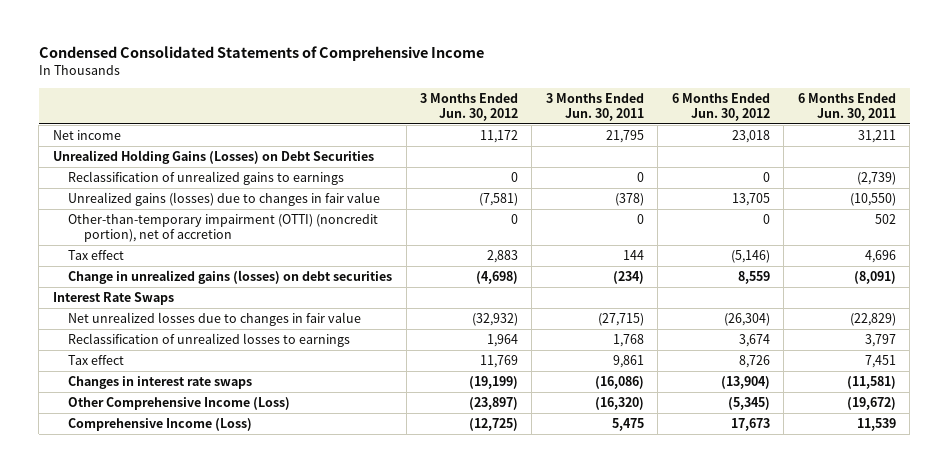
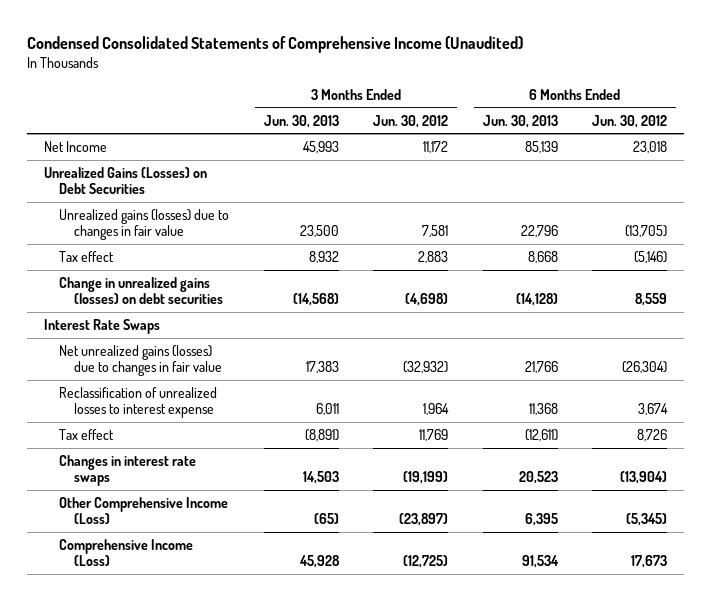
- Condensed Consolidated Statements of Comprehensive Income
+ Condensed Consolidated Statements of Comprehensive Income (Unaudited)
- | 3 Months Ended Jun. 30, 2012 | 3 Months Ended Jun. 30, 2011 | 6 Months Ended Jun. 30, 2012 | 6 Months Ended Jun. 30, 2011
+ | 3 Months Ended Jun. 30, 2013 | 3 Months Ended Jun. 30, 2012 | 6 Months Ended Jun. 30, 2013 | 6 Months Ended Jun. 30, 2012
- Net income | 11,172 | 21,795 | 23,018 | 31,211
- Unrealized Holding Gains (Losses) on Debt Securities
- Reclassification of unrealized gains to earnings | 0 | 0 | 0 | (2,739)
- Unrealized gains (losses) due to changes in fair value | (7,581) | (378) | 13,705 | (10,550)
- Other-than-temporary impairment (OTTI) (noncredit portion), net of accretion | 0 | 0 | 0 | 502
+ Net Income | 45,993 | 11,172 | 85,139 | 23,018
+ Unrealized Gains (Losses) on Debt Securities
+ Unrealized gains (losses) due to changes in fair value | 23,500 | 7,581 | 22,796 | (13,705)
- Net unrealized losses due to changes in fair value | (32,932) | (27,715) | (26,304) | (22,829)
- Reclassification of unrealized losses to earnings | 1,964 | 1,768 | 3,674 | 3,797
+ Net unrealized gains (losses) due to changes in fair value | 17,383 | (32,932) | 21,766 | (26,304)
+ Reclassification of unrealized losses to interest expense | 6,011 | 1,964 | 11,368 | 3,674

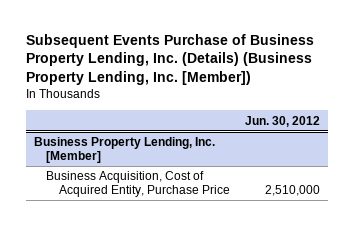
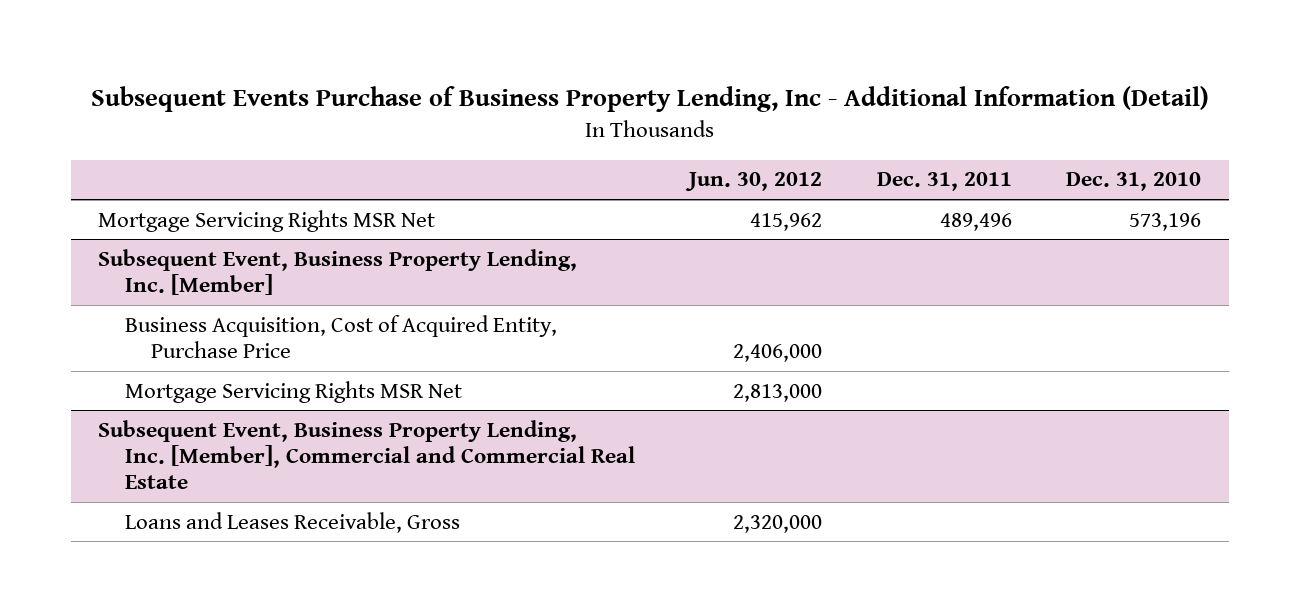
- Subsequent Events Purchase of Business Property Lending, Inc. (Details) (Business Property Lending, Inc. [Member])
+ Subsequent Events Purchase of Business Property Lending, Inc - Additional Information (Detail)
- | Jun. 30, 2012
+ | Jun. 30, 2012 | Dec. 31, 2011 | Dec. 31, 2010
- Business Property Lending, Inc. [Member]
- Business Acquisition, Cost of Acquired Entity, Purchase Price | 2,510,000
+ Mortgage Servicing Rights MSR Net | 415,962 | 489,496 | 573,196
+ Subsequent Event, Business Property Lending, Inc. [Member]
+ Business Acquisition, Cost of Acquired Entity, Purchase Price | 2,406,000 | |
+ Mortgage Servicing Rights MSR Net | 2,813,000 | |
+ Subsequent Event, Business Property Lending, Inc. [Member], Commercial and Commercial Real Estate
+ Loans and Leases Receivable, Gross | 2,320,000 | |

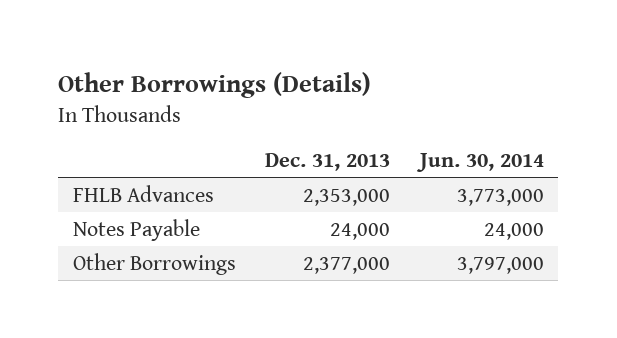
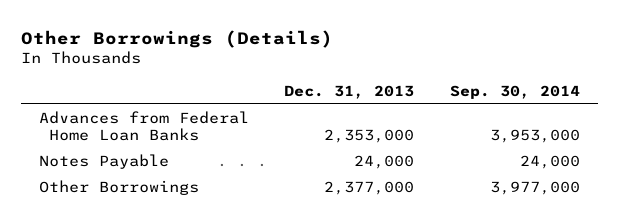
- | Dec. 31, 2013 | Jun. 30, 2014
+ | Dec. 31, 2013 | Sep. 30, 2014
- FHLB Advances | 2,353,000 | 3,773,000
+ Advances from Federal Home Loan Banks | 2,353,000 | 3,953,000

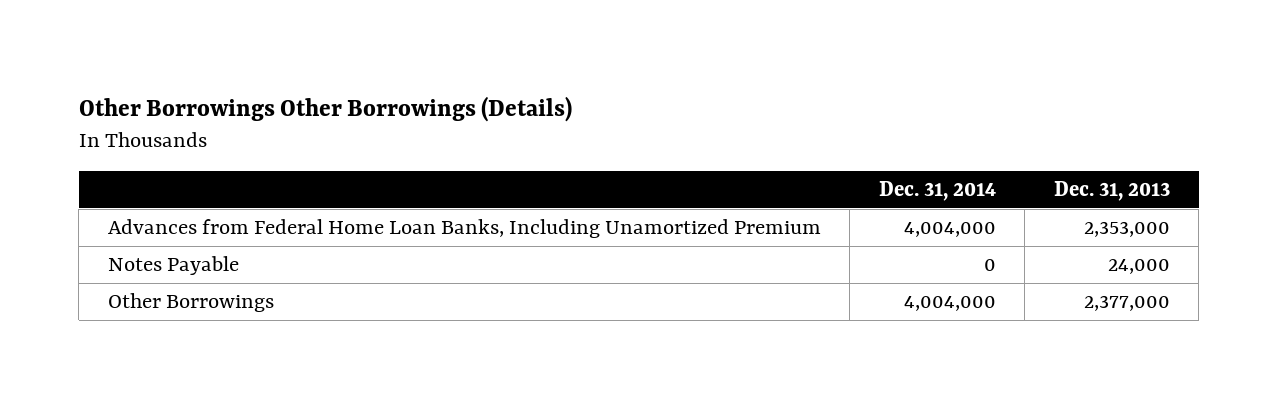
- Other Borrowings (Details)
+ Other Borrowings Other Borrowings (Details)
- | Dec. 31, 2013 | Sep. 30, 2014
+ | Dec. 31, 2014 | Dec. 31, 2013
- Advances from Federal Home Loan Banks | 2,353,000 | 3,953,000
+ Advances from Federal Home Loan Banks, Including Unamortized Premium | 4,004,000 | 2,353,000

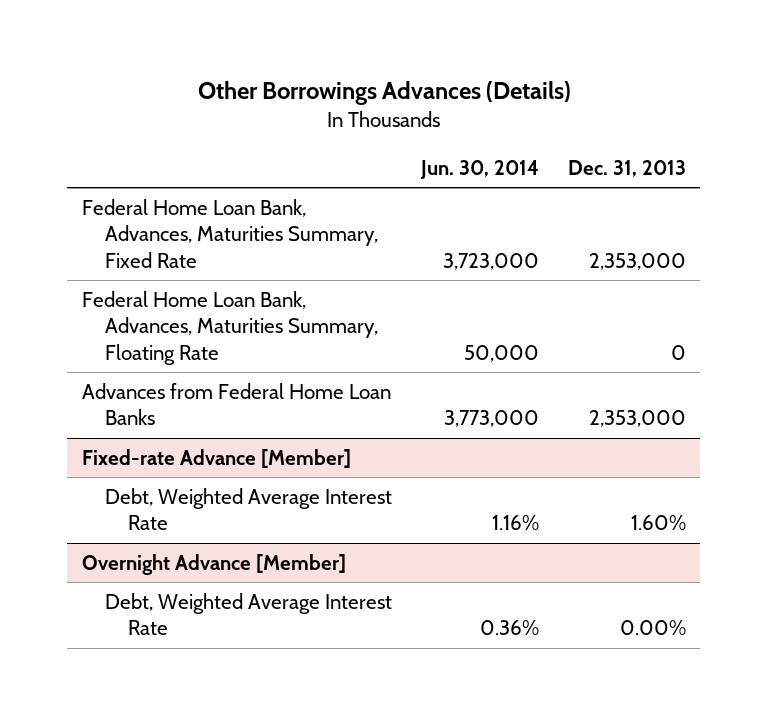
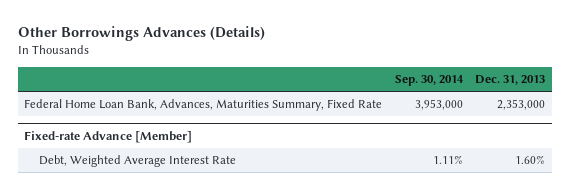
- | Jun. 30, 2014 | Dec. 31, 2013
+ | Sep. 30, 2014 | Dec. 31, 2013
- Federal Home Loan Bank, Advances, Maturities Summary, Floating Rate | 50,000 | 0
- Advances from Federal Home Loan Banks | 3,773,000 | 2,353,000
- Overnight Advance [Member]
- Debt, Weighted Average Interest Rate | 0.36% | 0.00%

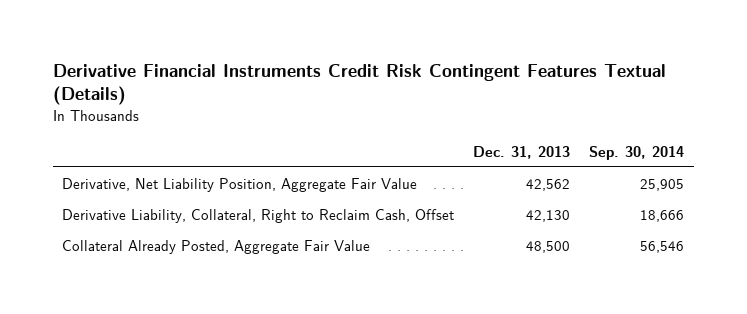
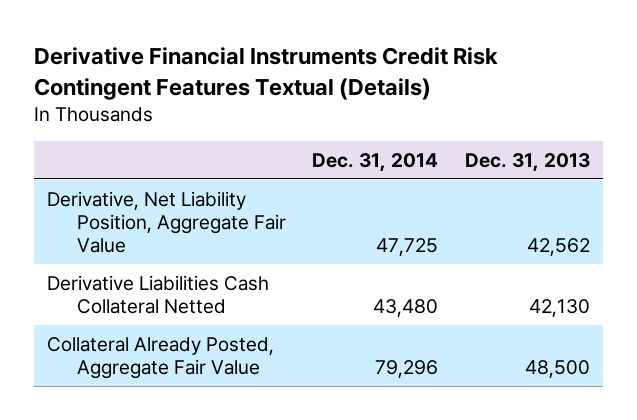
- | Dec. 31, 2013 | Sep. 30, 2014
+ | Dec. 31, 2014 | Dec. 31, 2013
- Derivative Liability, Collateral, Right to Reclaim Cash, Offset | 42,130 | 18,666
+ Derivative Liabilities Cash Collateral Netted | 43,480 | 42,130

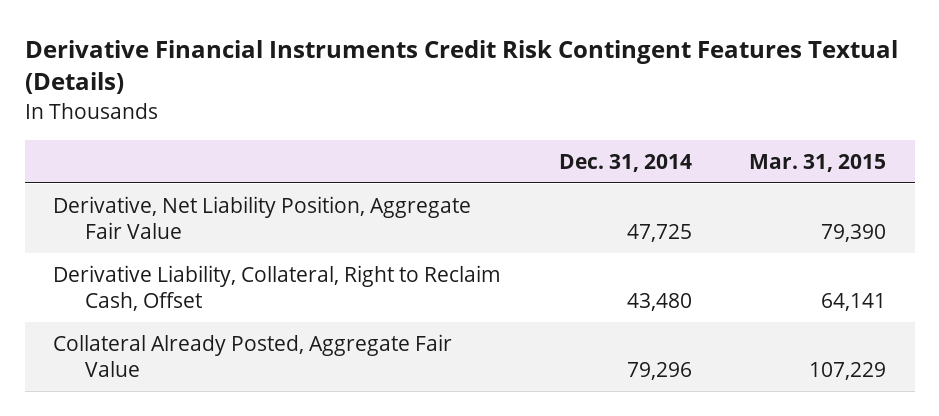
- | Dec. 31, 2014 | Dec. 31, 2013
+ | Dec. 31, 2014 | Mar. 31, 2015
- Derivative Liabilities Cash Collateral Netted | 43,480 | 42,130
+ Derivative Liability, Collateral, Right to Reclaim Cash, Offset | 43,480 | 64,141

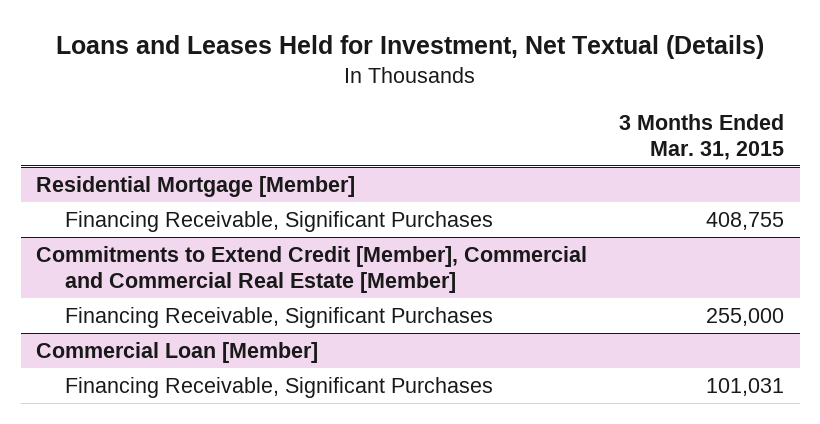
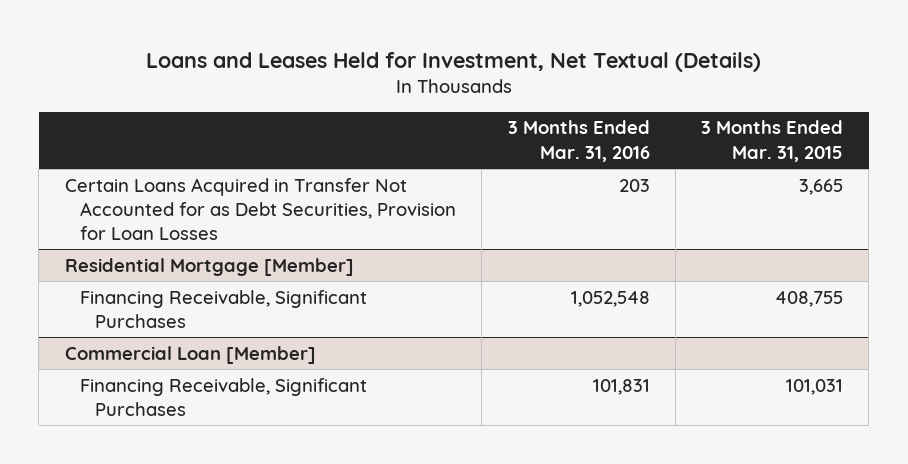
- | 3 Months Ended Mar. 31, 2015
+ | 3 Months Ended Mar. 31, 2016 | 3 Months Ended Mar. 31, 2015
+ Certain Loans Acquired in Transfer Not Accounted for as Debt Securities, Provision for Loan Losses | 203 | 3,665
- Commitments to Extend Credit [Member], Commercial and Commercial Real Estate [Member]
- Financing Receivable, Significant Purchases | 255,000

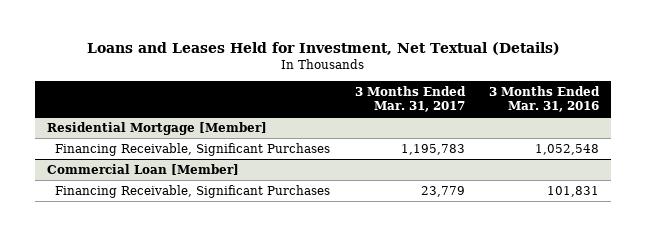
- | 3 Months Ended Mar. 31, 2016 | 3 Months Ended Mar. 31, 2015
+ | 3 Months Ended Mar. 31, 2017 | 3 Months Ended Mar. 31, 2016
- Certain Loans Acquired in Transfer Not Accounted for as Debt Securities, Provision for Loan Losses | 203 | 3,665

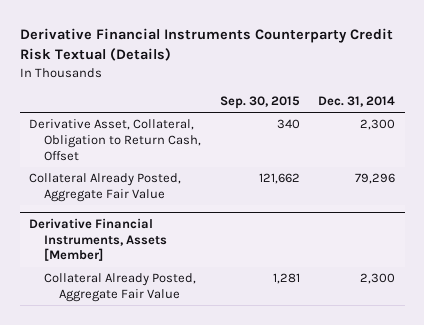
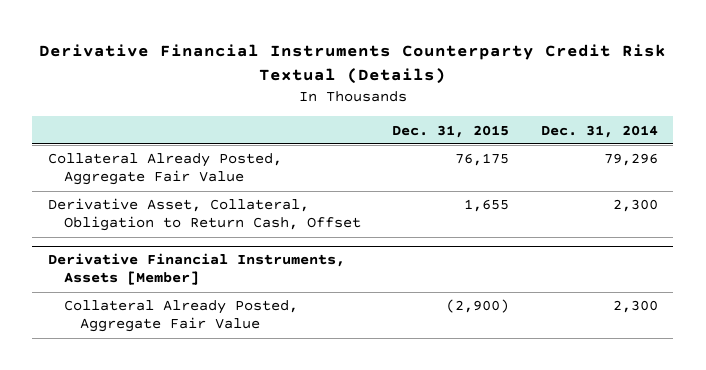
- | Sep. 30, 2015 | Dec. 31, 2014
+ | Dec. 31, 2015 | Dec. 31, 2014
moved down: Derivative Asset, Collateral, Obligation to Return Cash, Offset | 1,655 | 2,300

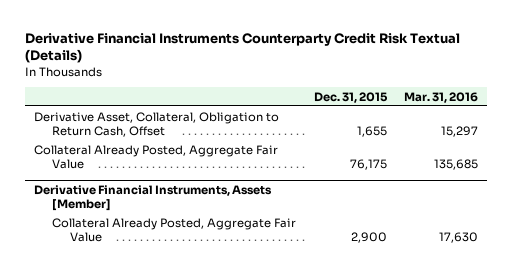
- | Dec. 31, 2015 | Dec. 31, 2014
+ | Dec. 31, 2015 | Mar. 31, 2016
moved down: Collateral Already Posted, Aggregate Fair Value | 76,175 | 135,685
@ Derivative Financial Instruments, Assets [Member]
- Collateral Already Posted, Aggregate Fair Value | (2,900) | 2,300
+ Collateral Already Posted, Aggregate Fair Value | 2,900 | 17,630

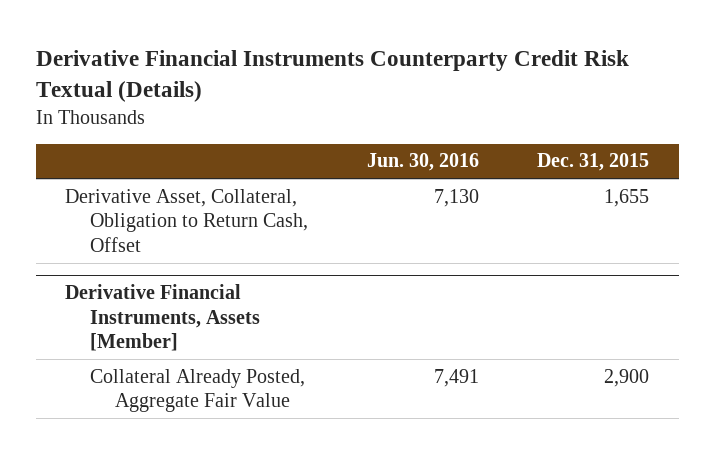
- | Dec. 31, 2015 | Mar. 31, 2016
+ | Jun. 30, 2016 | Dec. 31, 2015
- Collateral Already Posted, Aggregate Fair Value | 76,175 | 135,685

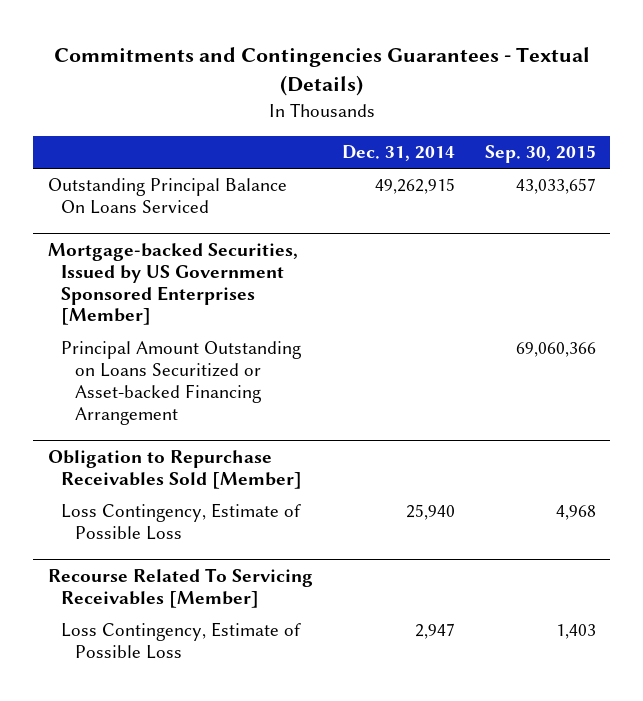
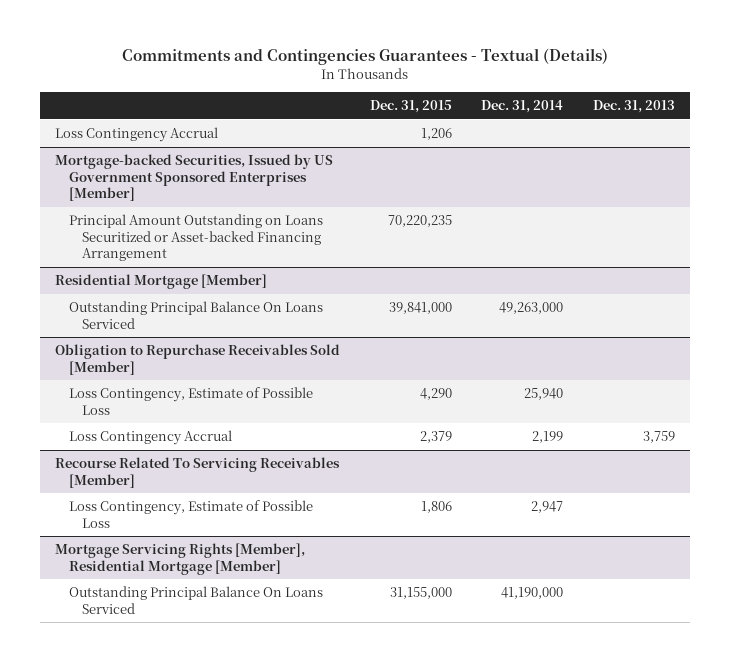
- | Dec. 31, 2014 | Sep. 30, 2015
+ | Dec. 31, 2015 | Dec. 31, 2014 | Dec. 31, 2013
- Outstanding Principal Balance On Loans Serviced | 49,262,915 | 43,033,657
+ Loss Contingency Accrual | 1,206 | |
+ Residential Mortgage [Member]
+ Outstanding Principal Balance On Loans Serviced | 39,841,000 | 49,263,000 |
@ Obligation to Repurchase Receivables Sold [Member]
+ Loss Contingency Accrual | 2,379 | 2,199 | 3,759
+ Mortgage Servicing Rights [Member], Residential Mortgage [Member]
+ Outstanding Principal Balance On Loans Serviced | 31,155,000 | 41,190,000 |

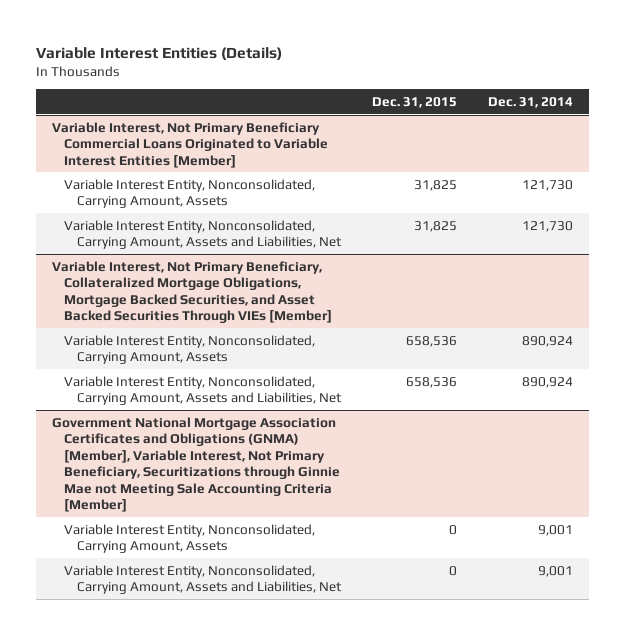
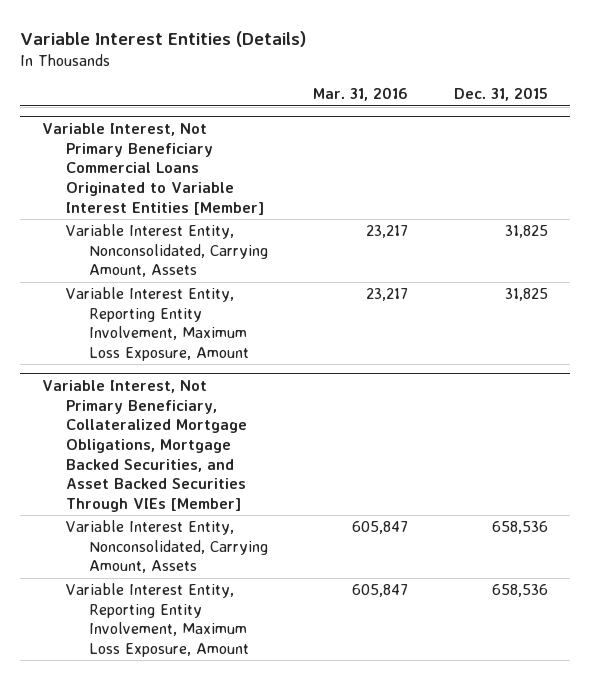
- | Dec. 31, 2015 | Dec. 31, 2014
+ | Mar. 31, 2016 | Dec. 31, 2015
@ Variable Interest, Not Primary Beneficiary Commercial Loans Originated to Variable Interest Entities [Member]
- Variable Interest Entity, Nonconsolidated, Carrying Amount, Assets and Liabilities, Net | 31,825 | 121,730
+ Variable Interest Entity, Reporting Entity Involvement, Maximum Loss Exposure, Amount | 23,217 | 31,825
@ Variable Interest, Not Primary Beneficiary, Collateralized Mortgage Obligations, Mortgage Backed Securities, and Asset Backed Securities Through VIEs [Member]
- Variable Interest Entity, Nonconsolidated, Carrying Amount, Assets and Liabilities, Net | 658,536 | 890,924
- Government National Mortgage Association Certificates and Obligations (GNMA) [Member], Variable Interest, Not Primary Beneficiary, Securitizations through Ginnie Mae not Meeting Sale Accounting Criteria [Member]
- Variable Interest Entity, Nonconsolidated, Carrying Amount, Assets | 0 | 9,001
- Variable Interest Entity, Nonconsolidated, Carrying Amount, Assets and Liabilities, Net | 0 | 9,001
@ Variable Interest, Not Primary Beneficiary, Collateralized Mortgage Obligations, Mortgage Backed Securities, and Asset Backed Securities Through VIEs [Member]
+ Variable Interest Entity, Reporting Entity Involvement, Maximum Loss Exposure, Amount | 605,847 | 658,536

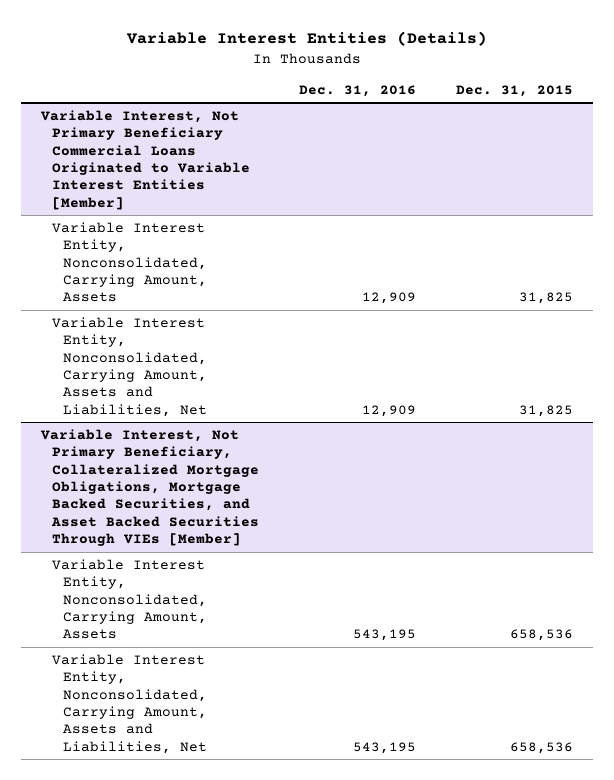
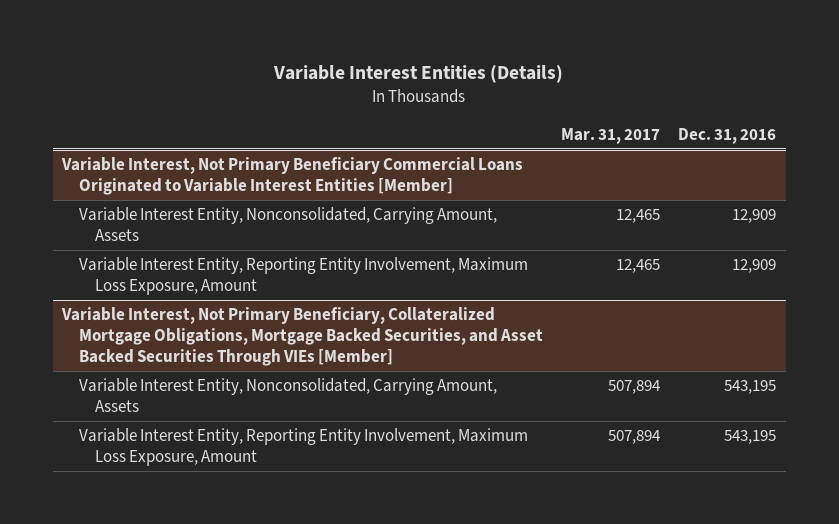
- | Dec. 31, 2016 | Dec. 31, 2015
+ | Mar. 31, 2017 | Dec. 31, 2016
@ Variable Interest, Not Primary Beneficiary Commercial Loans Originated to Variable Interest Entities [Member]
- Variable Interest Entity, Nonconsolidated, Carrying Amount, Assets and Liabilities, Net | 12,909 | 31,825
+ Variable Interest Entity, Reporting Entity Involvement, Maximum Loss Exposure, Amount | 12,465 | 12,909
@ Variable Interest, Not Primary Beneficiary, Collateralized Mortgage Obligations, Mortgage Backed Securities, and Asset Backed Securities Through VIEs [Member]
- Variable Interest Entity, Nonconsolidated, Carrying Amount, Assets and Liabilities, Net | 543,195 | 658,536
+ Variable Interest Entity, Reporting Entity Involvement, Maximum Loss Exposure, Amount | 507,894 | 543,195

